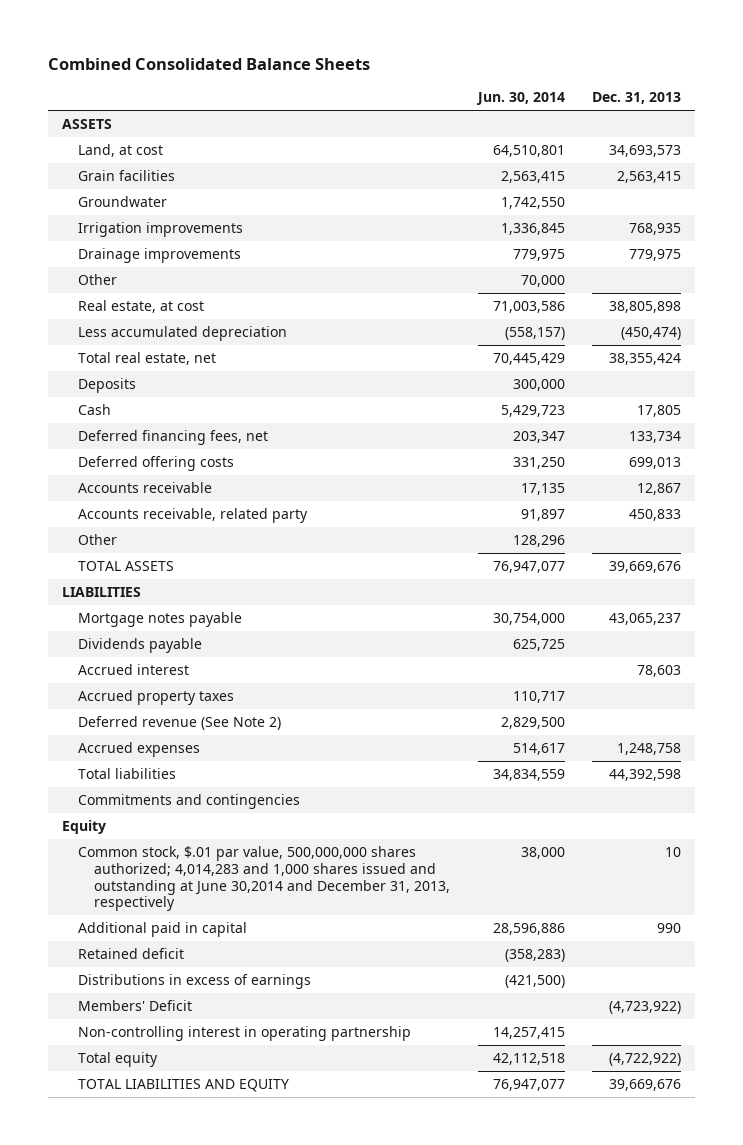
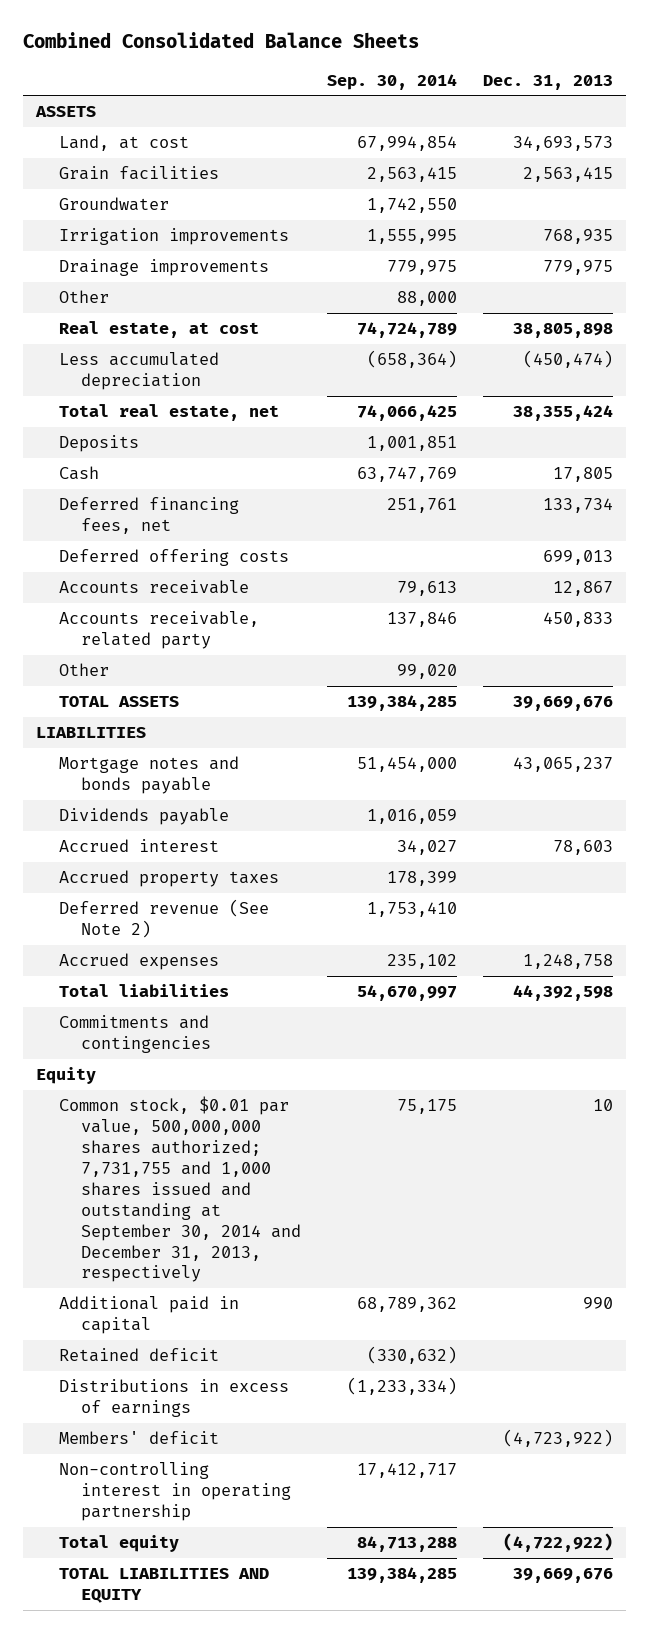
- | Jun. 30, 2014 | Dec. 31, 2013
+ | Sep. 30, 2014 | Dec. 31, 2013
- Mortgage notes payable | 30,754,000 | 43,065,237
+ Mortgage notes and bonds payable | 51,454,000 | 43,065,237
- Common stock, $.01 par value, 500,000,000 shares authorized; 4,014,283 and 1,000 shares issued and outstanding at June 30,2014 and December 31, 2013, respectively | 38,000 | 10
+ Common stock, $0.01 par value, 500,000,000 shares authorized; 7,731,755 and 1,000 shares issued and outstanding at September 30, 2014 and December 31, 2013, respectively | 75,175 | 10
- Members' Deficit | | (4,723,922)
+ Members' deficit | | (4,723,922)

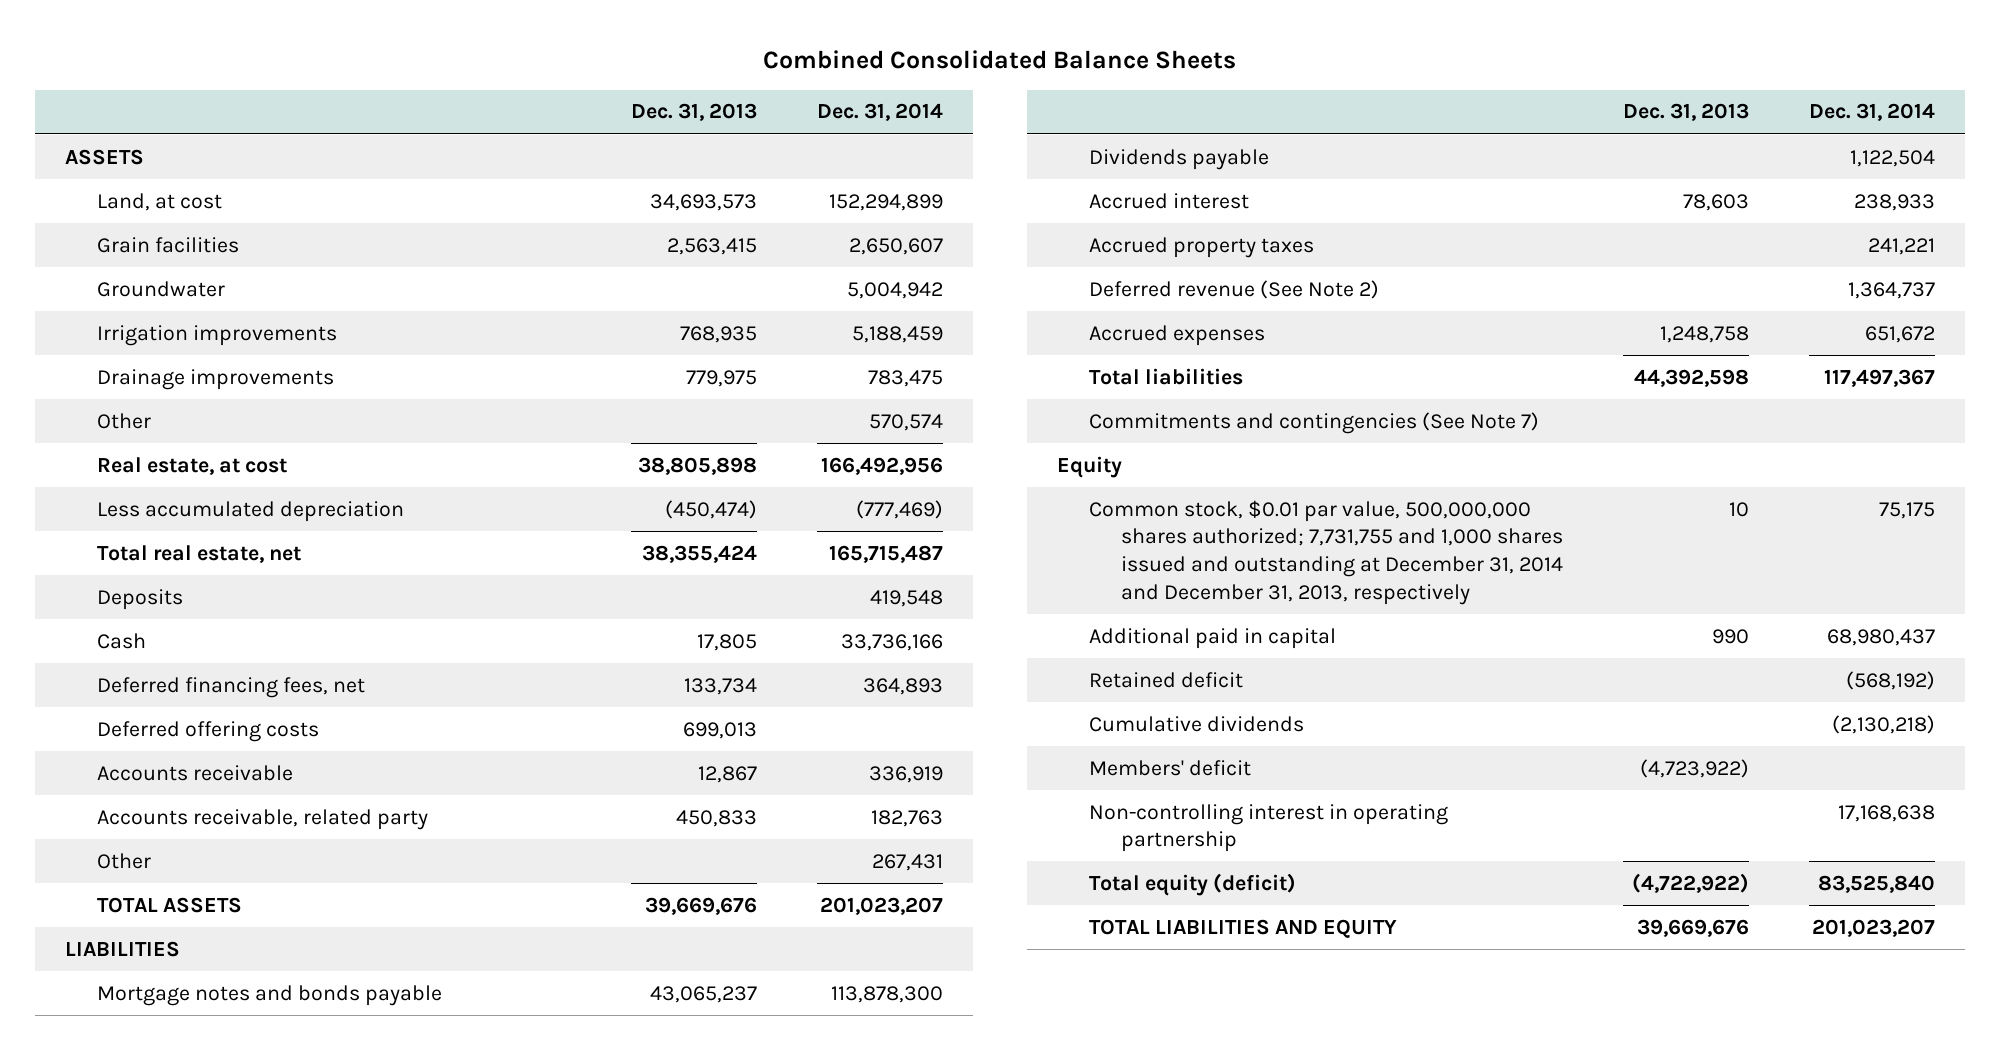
- | Sep. 30, 2014 | Dec. 31, 2013
+ | Dec. 31, 2013 | Dec. 31, 2014
- Commitments and contingencies
+ Commitments and contingencies (See Note 7)
- Common stock, $0.01 par value, 500,000,000 shares authorized; 7,731,755 and 1,000 shares issued and outstanding at September 30, 2014 and December 31, 2013, respectively | 75,175 | 10
+ Common stock, $0.01 par value, 500,000,000 shares authorized; 7,731,755 and 1,000 shares issued and outstanding at December 31, 2014 and December 31, 2013, respectively | 10 | 75,175
- Distributions in excess of earnings | (1,233,334) |
+ Cumulative dividends | | (2,130,218)
- Total equity | 84,713,288 | (4,722,922)
+ Total equity (deficit) | (4,722,922) | 83,525,840

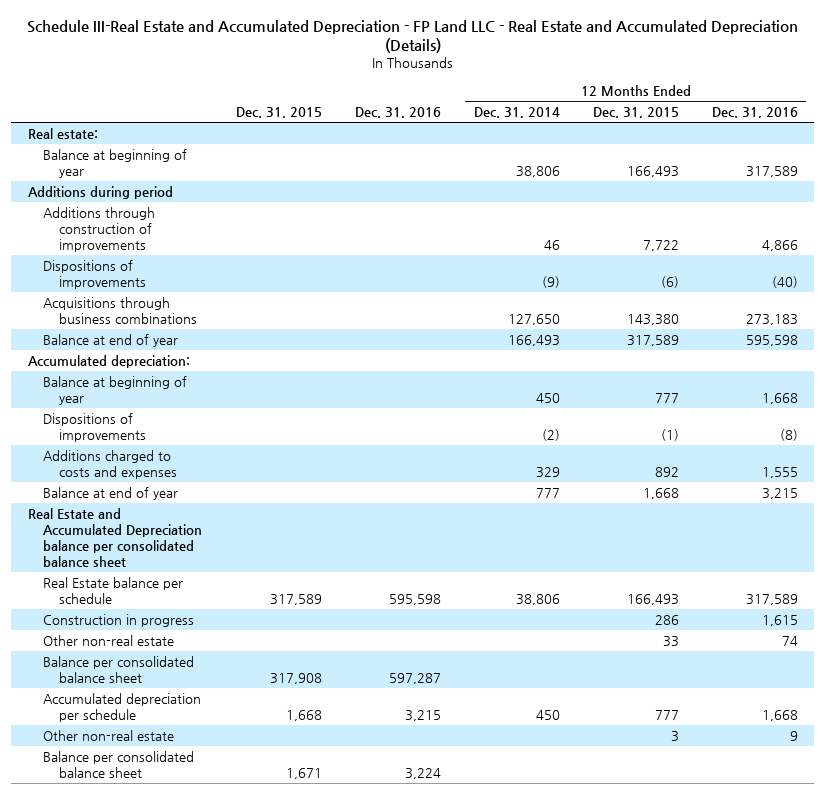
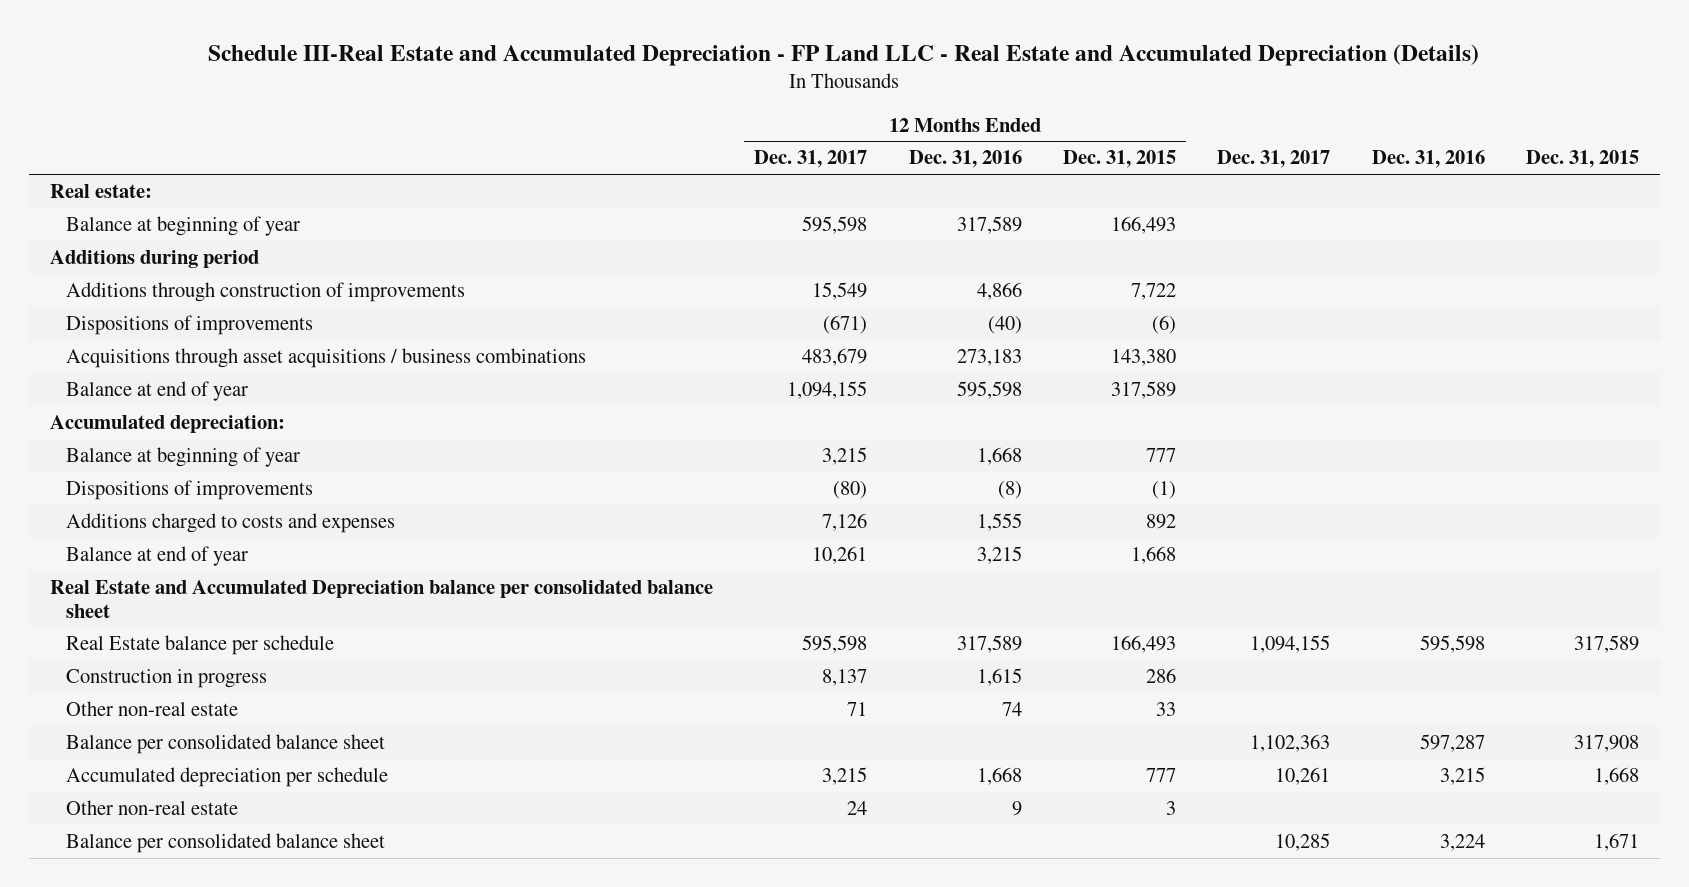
- | Dec. 31, 2015 | Dec. 31, 2016 | 12 Months Ended Dec. 31, 2014 | 12 Months Ended Dec. 31, 2015 | 12 Months Ended Dec. 31, 2016
+ | 12 Months Ended Dec. 31, 2017 | 12 Months Ended Dec. 31, 2016 | 12 Months Ended Dec. 31, 2015 | Dec. 31, 2017 | Dec. 31, 2016 | Dec. 31, 2015
- Acquisitions through business combinations | | | 127,650 | 143,380 | 273,183
+ Acquisitions through asset acquisitions / business combinations | 483,679 | 273,183 | 143,380 | | |

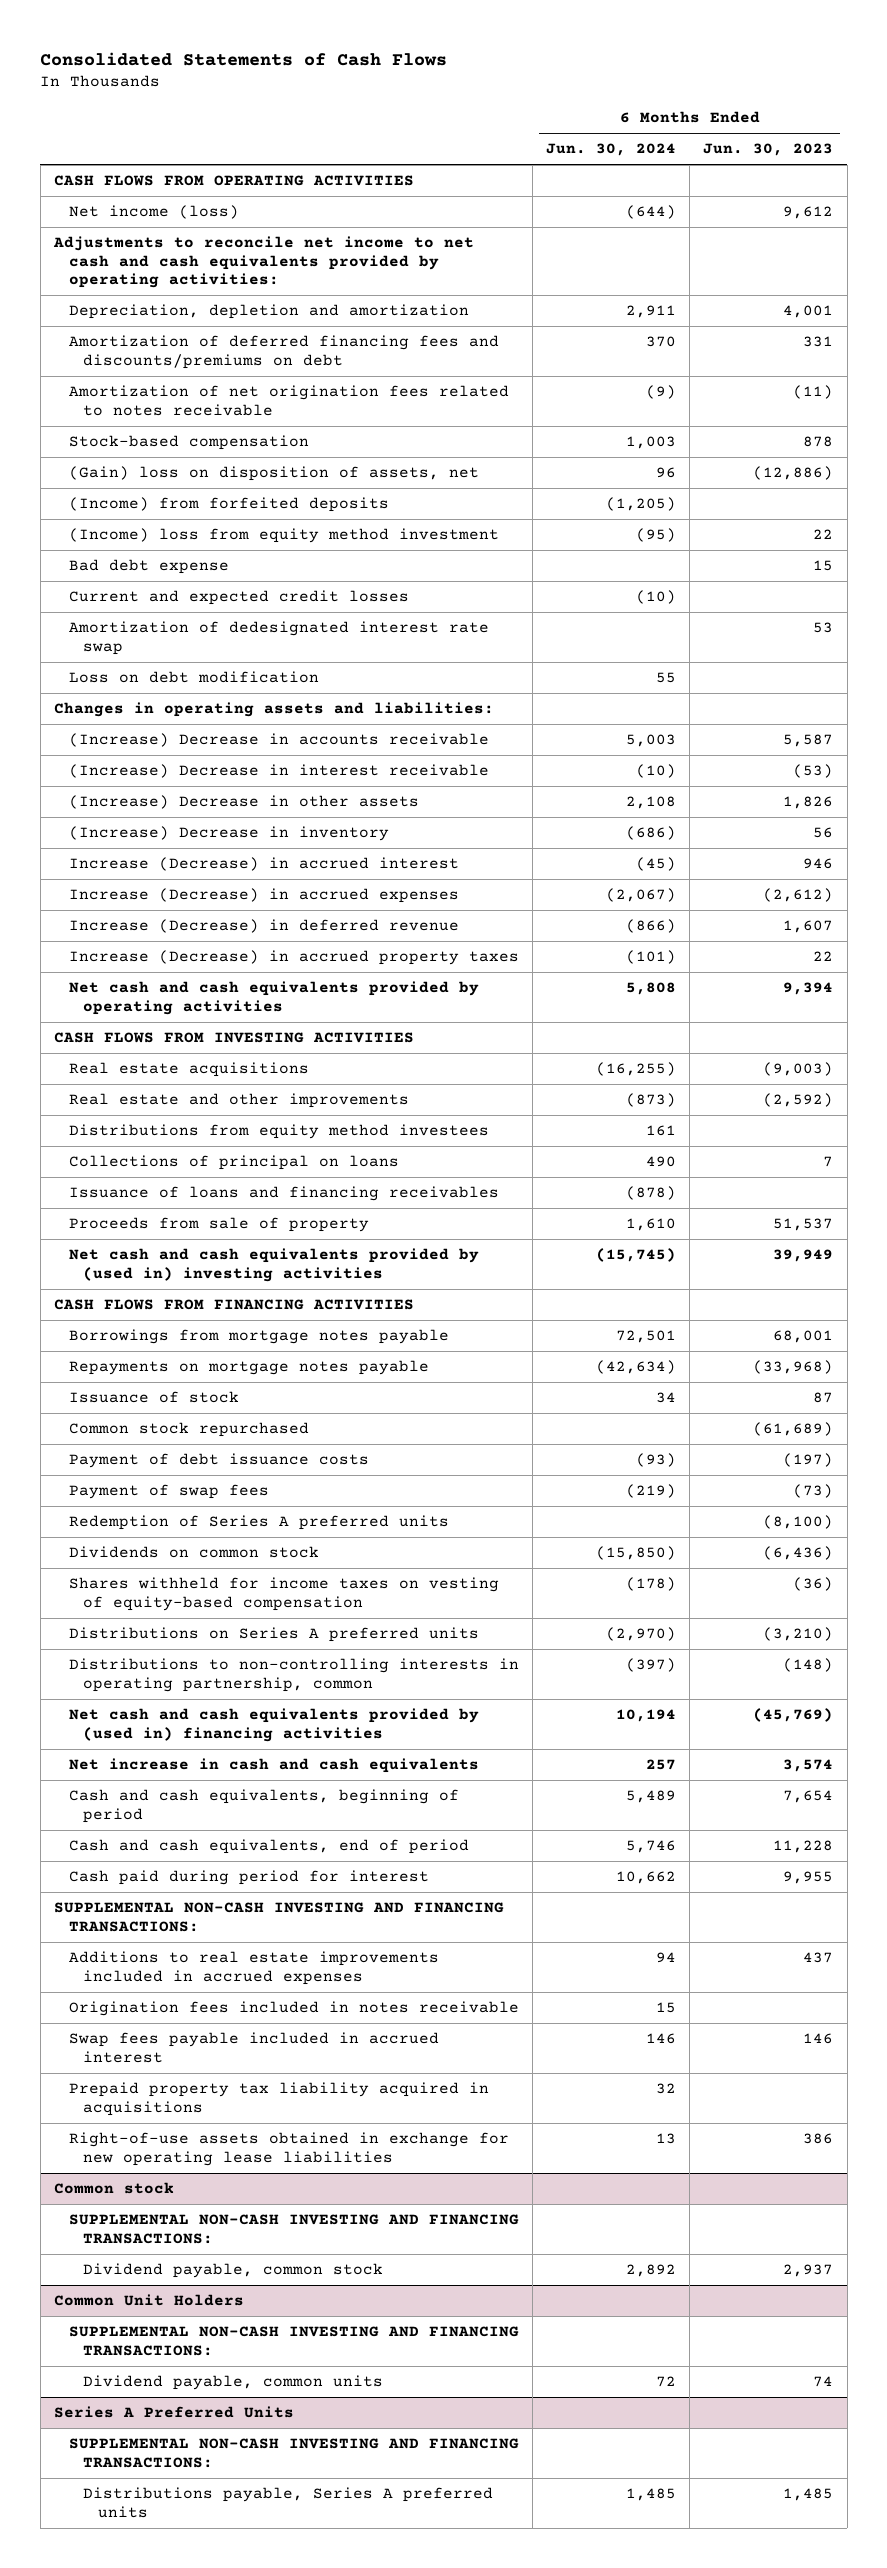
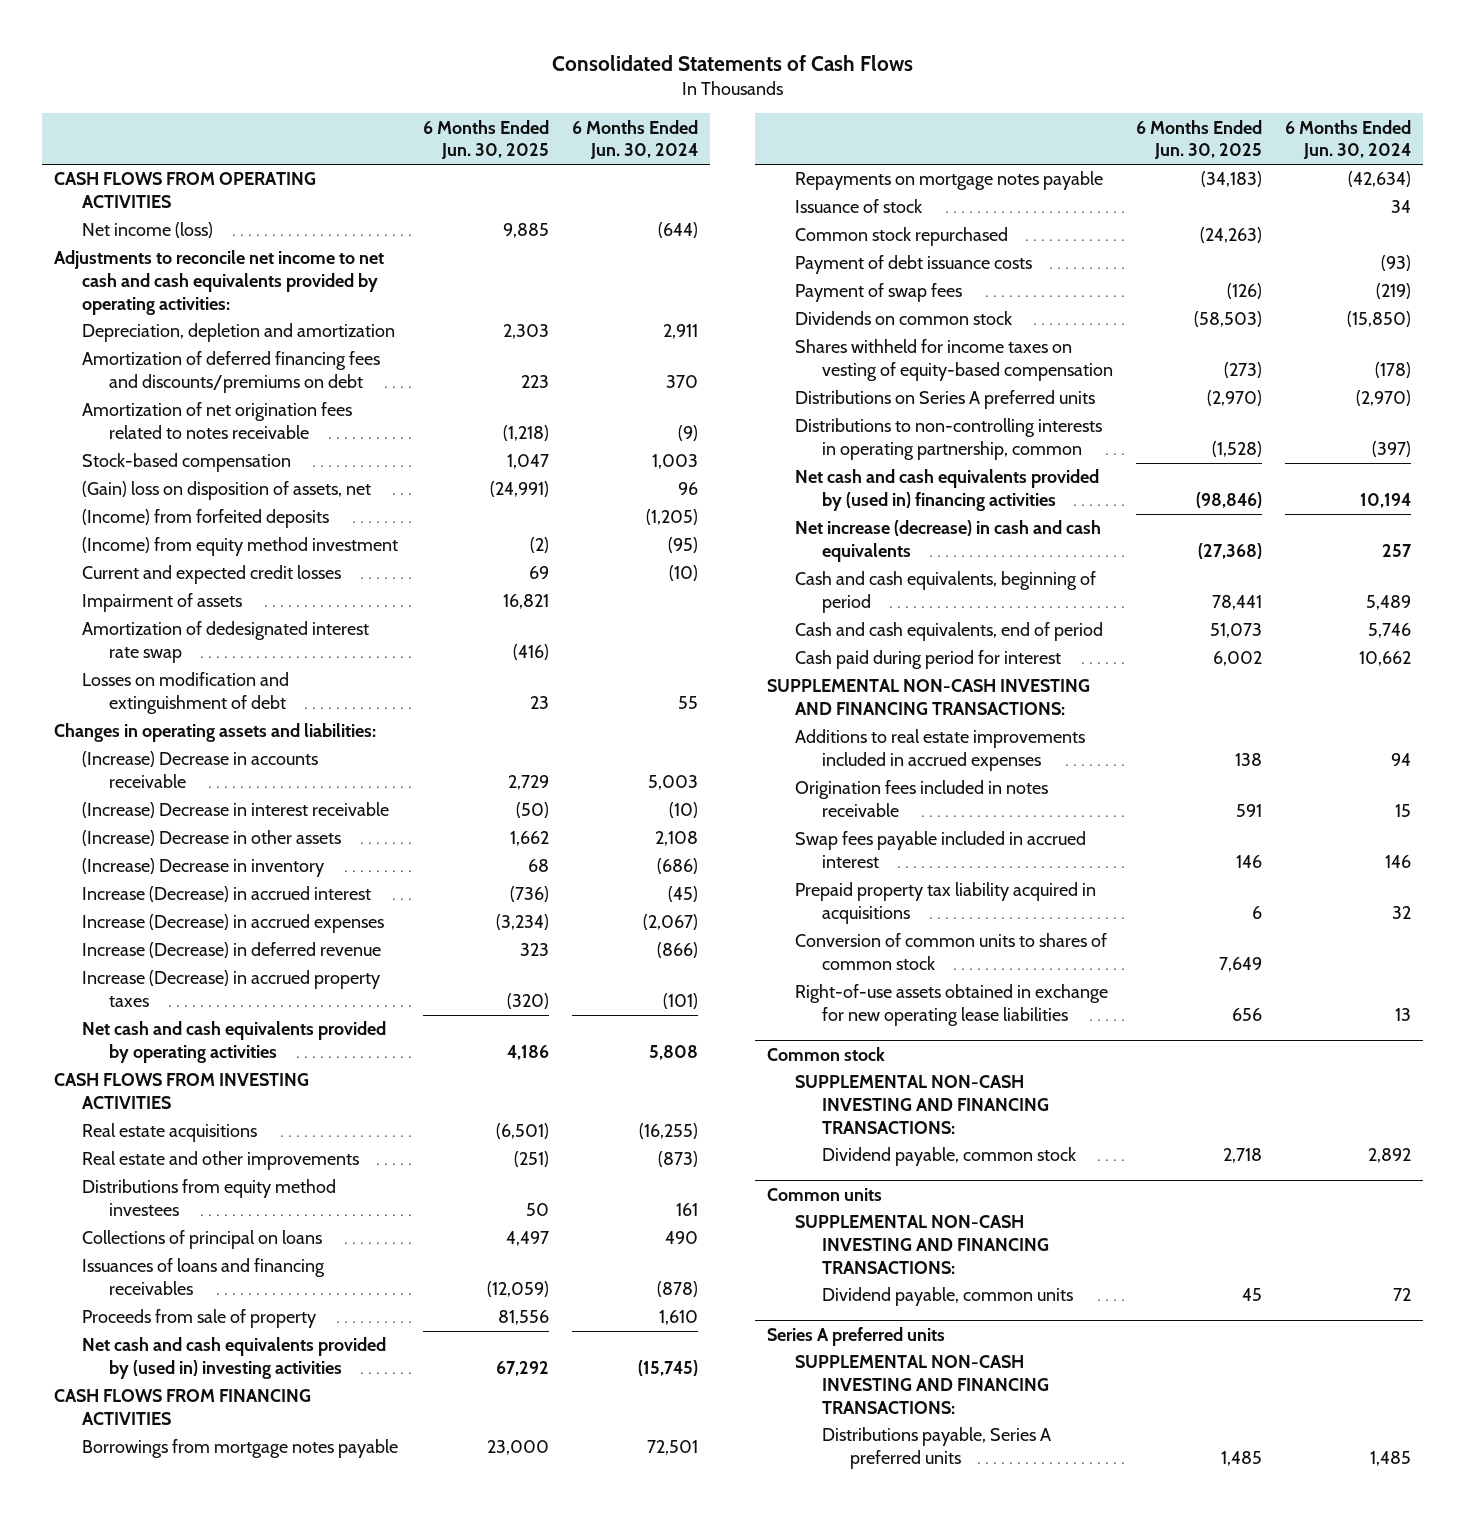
- | 6 Months Ended Jun. 30, 2024 | 6 Months Ended Jun. 30, 2023
+ | 6 Months Ended Jun. 30, 2025 | 6 Months Ended Jun. 30, 2024
- (Income) loss from equity method investment | (95) | 22
- Bad debt expense | | 15
+ (Income) from equity method investment | (2) | (95)
+ Impairment of assets | 16,821 |
- Loss on debt modification | 55 |
+ Losses on modification and extinguishment of debt | 23 | 55
- Issuance of loans and financing receivables | (878) |
+ Issuances of loans and financing receivables | (12,059) | (878)
- Redemption of Series A preferred units | | (8,100)
- Net increase in cash and cash equivalents | 257 | 3,574
+ Net increase (decrease) in cash and cash equivalents | (27,368) | 257
+ Conversion of common units to shares of common stock | 7,649 |
- Common Unit Holders
+ Common units
- Series A Preferred Units
+ Series A preferred units

